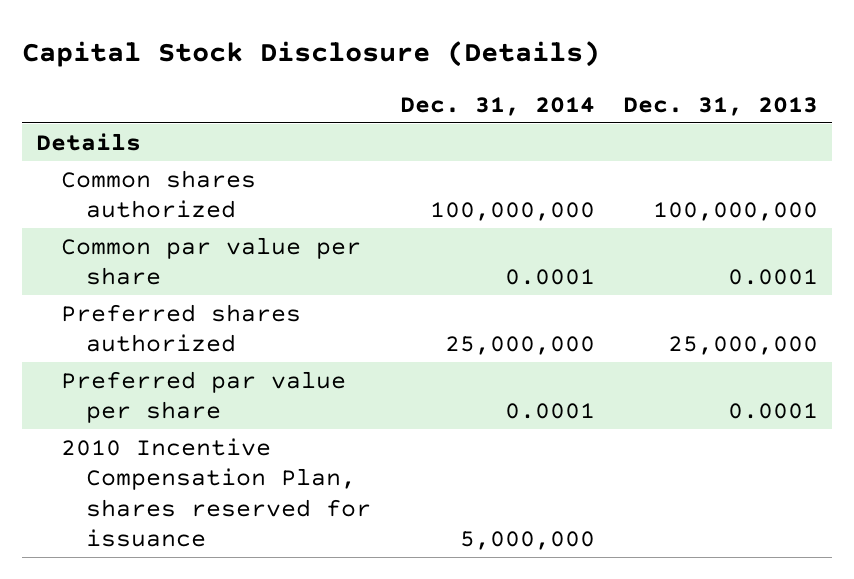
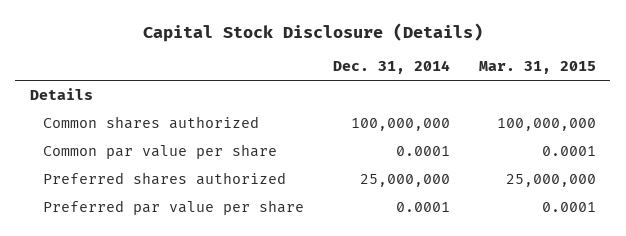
- | Dec. 31, 2014 | Dec. 31, 2013
+ | Dec. 31, 2014 | Mar. 31, 2015
- 2010 Incentive Compensation Plan, shares reserved for issuance | 5,000,000 |

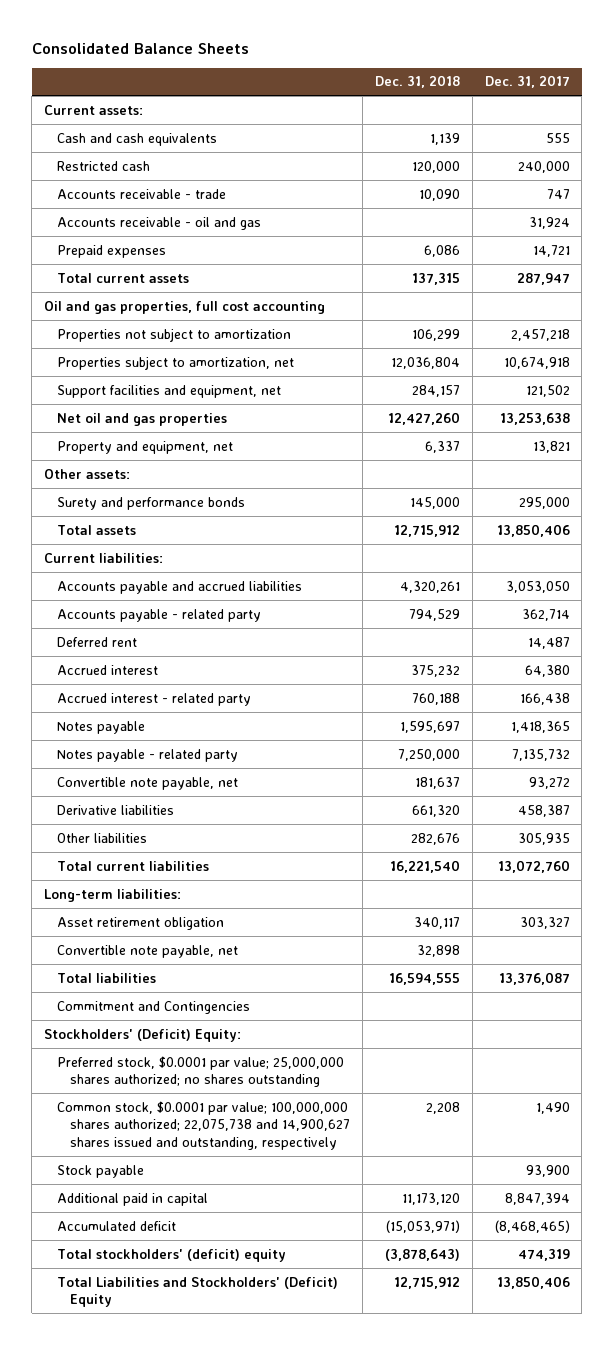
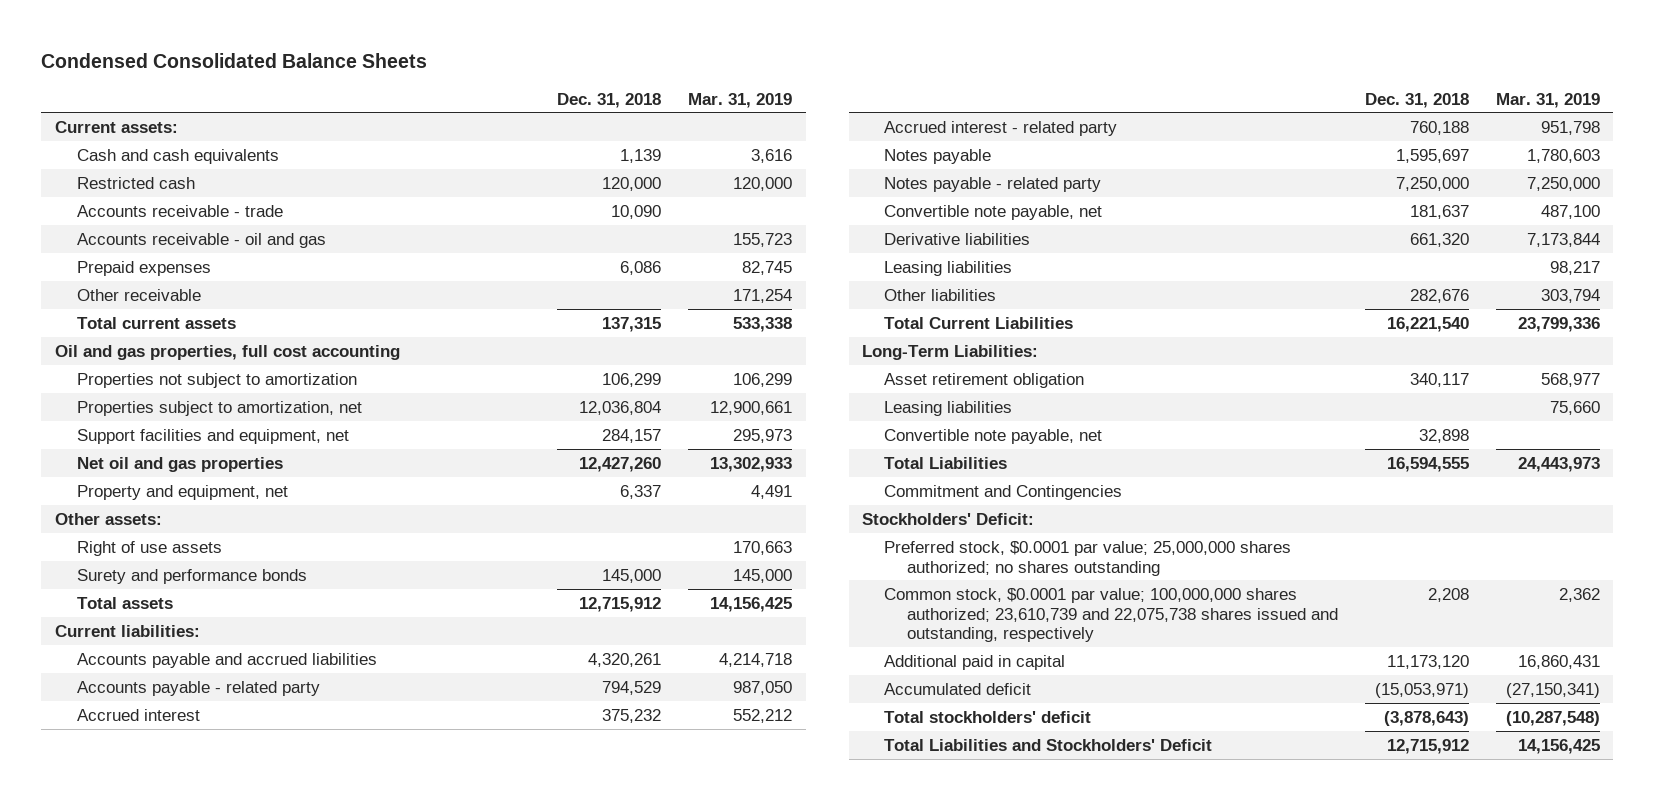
- Consolidated Balance Sheets
+ Condensed Consolidated Balance Sheets
- | Dec. 31, 2018 | Dec. 31, 2017
+ | Dec. 31, 2018 | Mar. 31, 2019
+ Other receivable | | 171,254
+ Right of use assets | | 170,663
- Deferred rent | | 14,487
+ Leasing liabilities | | 98,217
- Total current liabilities | 16,221,540 | 13,072,760
- Long-term liabilities:
+ Total Current Liabilities | 16,221,540 | 23,799,336
+ Long-Term Liabilities:
+ Leasing liabilities | | 75,660
- Total liabilities | 16,594,555 | 13,376,087
+ Total Liabilities | 16,594,555 | 24,443,973
- Stockholders' (Deficit) Equity:
+ Stockholders' Deficit:
- Common stock, $0.0001 par value; 100,000,000 shares authorized; 22,075,738 and 14,900,627 shares issued and outstanding, respectively | 2,208 | 1,490
- Stock payable | | 93,900
+ Common stock, $0.0001 par value; 100,000,000 shares authorized; 23,610,739 and 22,075,738 shares issued and outstanding, respectively | 2,208 | 2,362
- Total stockholders' (deficit) equity | (3,878,643) | 474,319
- Total Liabilities and Stockholders' (Deficit) Equity | 12,715,912 | 13,850,406
+ Total stockholders' deficit | (3,878,643) | (10,287,548)
+ Total Liabilities and Stockholders' Deficit | 12,715,912 | 14,156,425

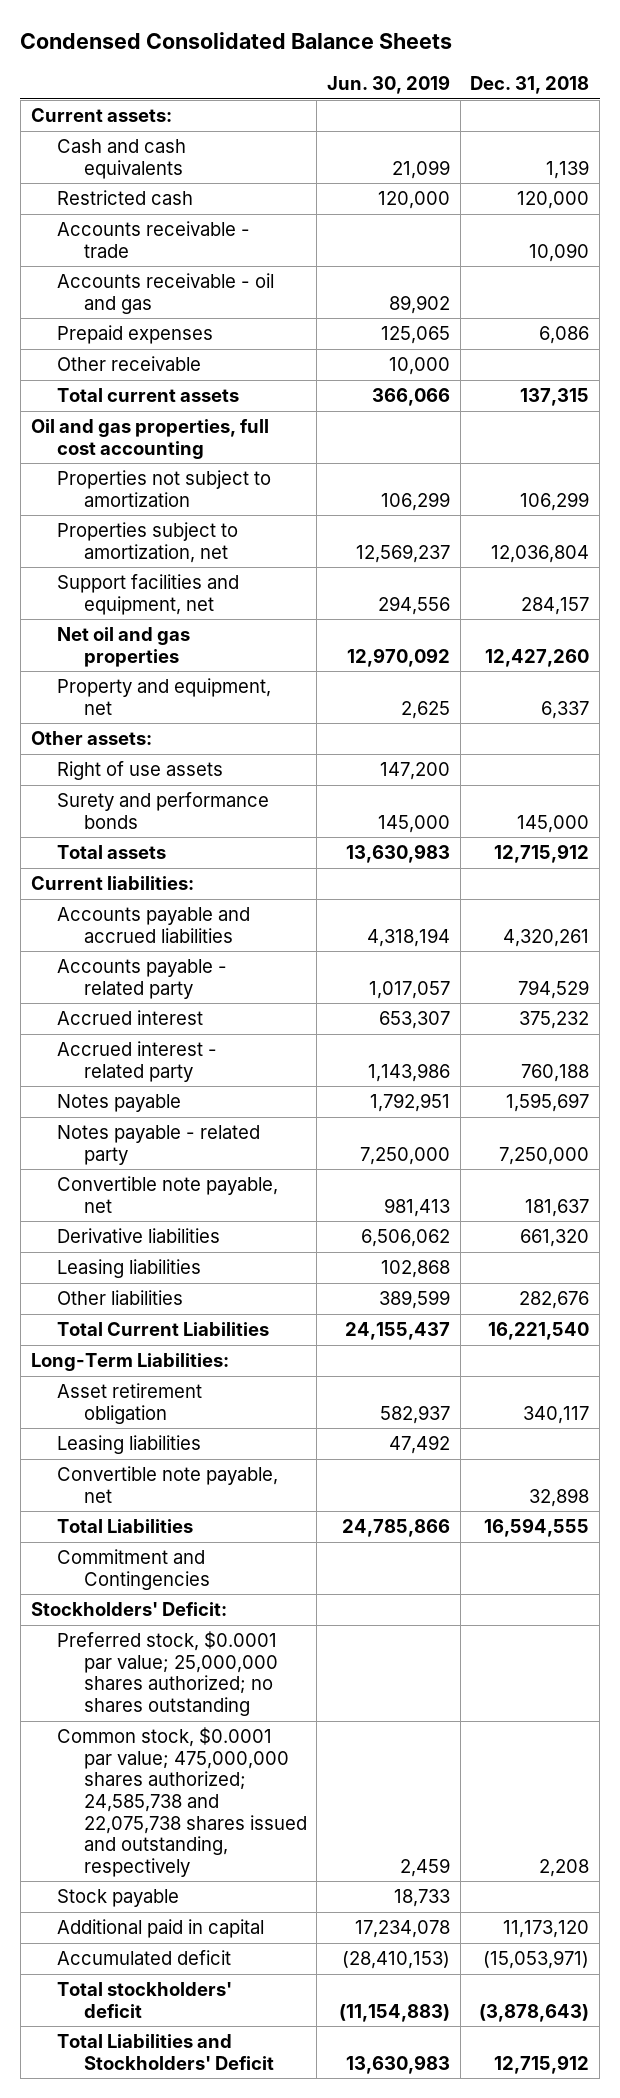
- | Dec. 31, 2018 | Mar. 31, 2019
+ | Jun. 30, 2019 | Dec. 31, 2018
- Common stock, $0.0001 par value; 100,000,000 shares authorized; 23,610,739 and 22,075,738 shares issued and outstanding, respectively | 2,208 | 2,362
+ Common stock, $0.0001 par value; 475,000,000 shares authorized; 24,585,738 and 22,075,738 shares issued and outstanding, respectively | 2,459 | 2,208
+ Stock payable | 18,733 |

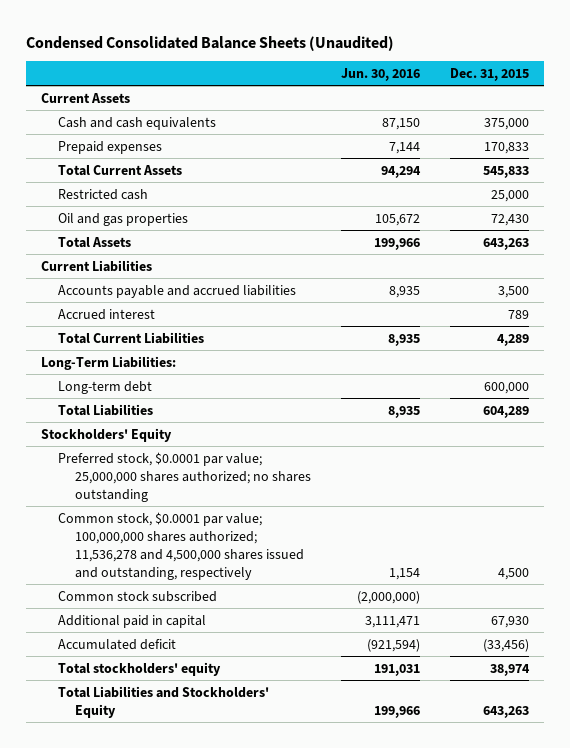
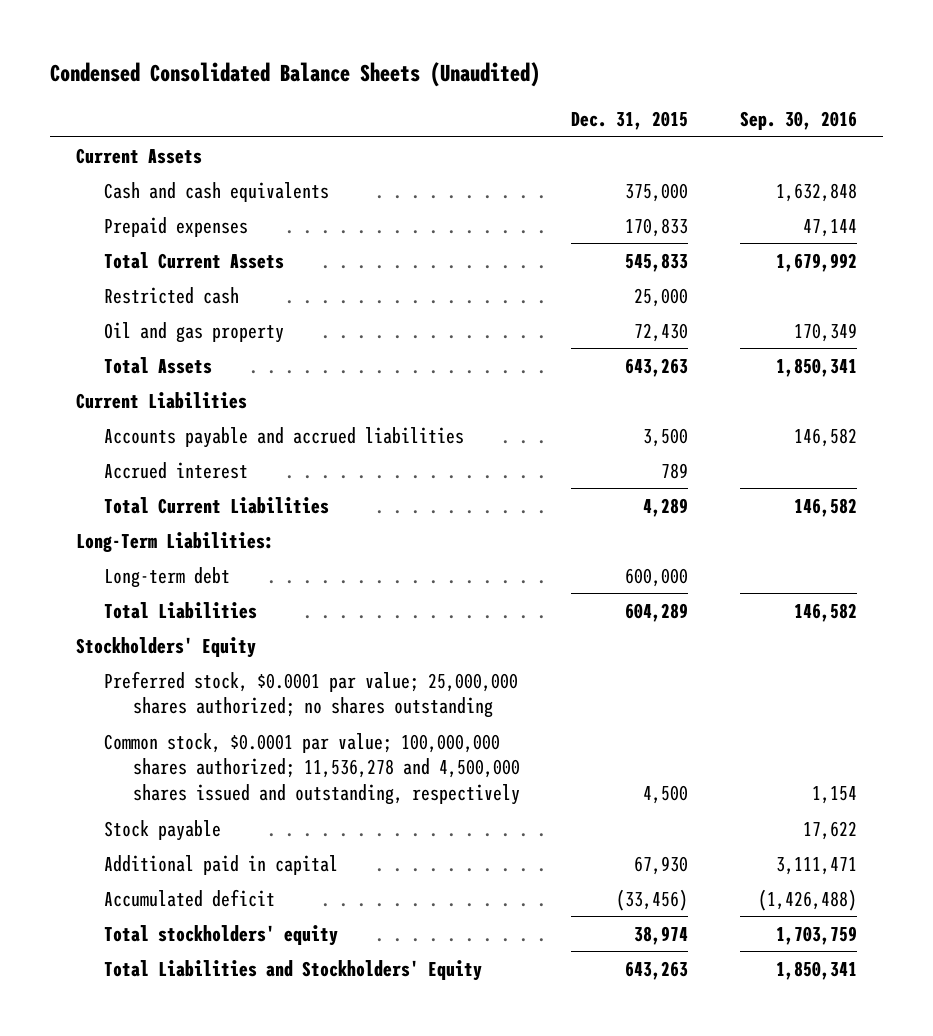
- | Jun. 30, 2016 | Dec. 31, 2015
+ | Dec. 31, 2015 | Sep. 30, 2016
- Oil and gas properties | 105,672 | 72,430
+ Oil and gas property | 72,430 | 170,349
- Common stock subscribed | (2,000,000) |
+ Stock payable | | 17,622

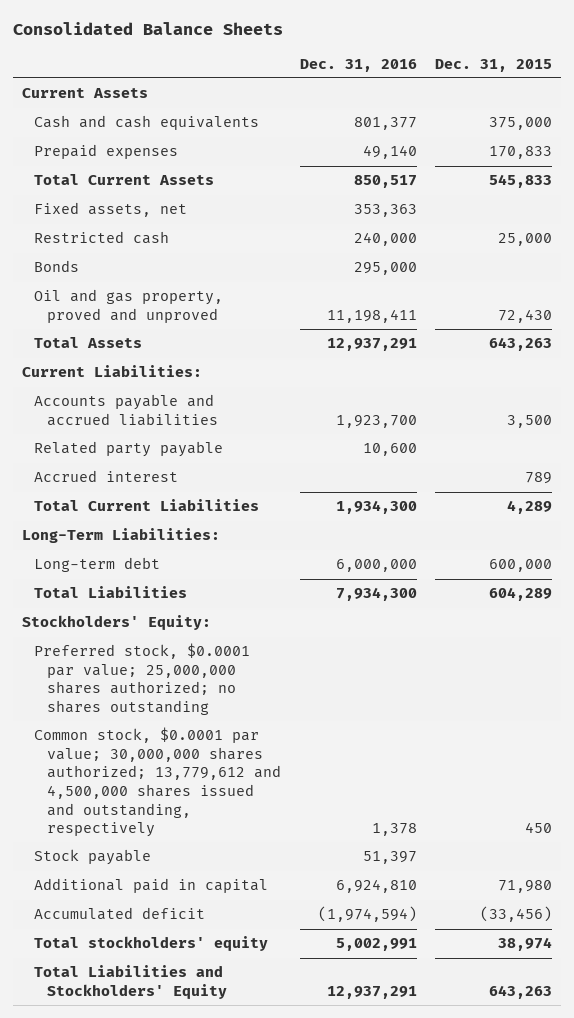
- Condensed Consolidated Balance Sheets (Unaudited)
+ Consolidated Balance Sheets
- | Dec. 31, 2015 | Sep. 30, 2016
+ | Dec. 31, 2016 | Dec. 31, 2015
+ Fixed assets, net | 353,363 |
- Oil and gas property | 72,430 | 170,349
+ Bonds | 295,000 |
+ Oil and gas property, proved and unproved | 11,198,411 | 72,430
- Current Liabilities
+ Current Liabilities:
+ Related party payable | 10,600 |
- Stockholders' Equity
+ Stockholders' Equity:
- Common stock, $0.0001 par value; 100,000,000 shares authorized; 11,536,278 and 4,500,000 shares issued and outstanding, respectively | 4,500 | 1,154
+ Common stock, $0.0001 par value; 30,000,000 shares authorized; 13,779,612 and 4,500,000 shares issued and outstanding, respectively | 1,378 | 450
- Additional paid in capital | 67,930 | 3,111,471
+ Additional paid in capital | 6,924,810 | 71,980

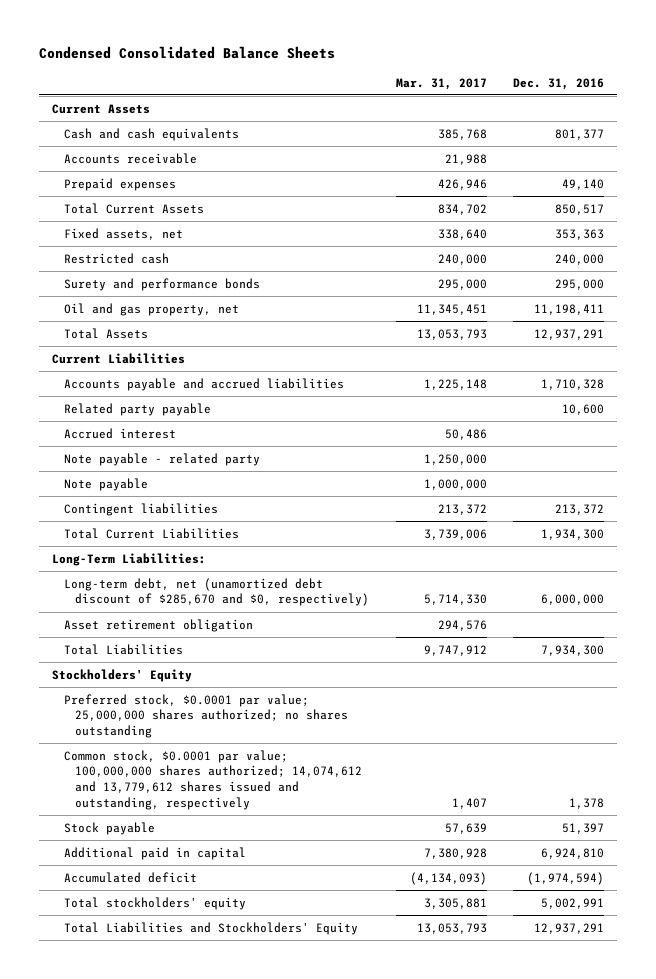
- Consolidated Balance Sheets
+ Condensed Consolidated Balance Sheets
- | Dec. 31, 2016 | Dec. 31, 2015
+ | Mar. 31, 2017 | Dec. 31, 2016
+ Accounts receivable | 21,988 |
- Bonds | 295,000 |
- Oil and gas property, proved and unproved | 11,198,411 | 72,430
+ Surety and performance bonds | 295,000 | 295,000
+ Oil and gas property, net | 11,345,451 | 11,198,411
- Current Liabilities:
- Accounts payable and accrued liabilities | 1,923,700 | 3,500
+ Current Liabilities
+ Accounts payable and accrued liabilities | 1,225,148 | 1,710,328
+ Note payable - related party | 1,250,000 |
+ Note payable | 1,000,000 |
+ Contingent liabilities | 213,372 | 213,372
- Long-term debt | 6,000,000 | 600,000
+ Long-term debt, net (unamortized debt discount of $285,670 and $0, respectively) | 5,714,330 | 6,000,000
+ Asset retirement obligation | 294,576 |
- Stockholders' Equity:
+ Stockholders' Equity
- Common stock, $0.0001 par value; 30,000,000 shares authorized; 13,779,612 and 4,500,000 shares issued and outstanding, respectively | 1,378 | 450
+ Common stock, $0.0001 par value; 100,000,000 shares authorized; 14,074,612 and 13,779,612 shares issued and outstanding, respectively | 1,407 | 1,378

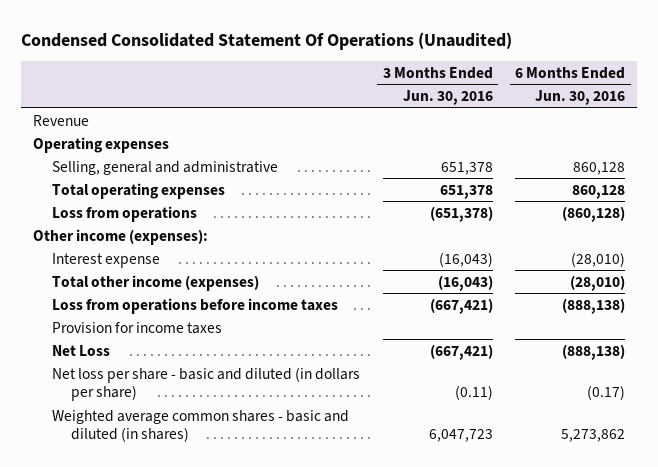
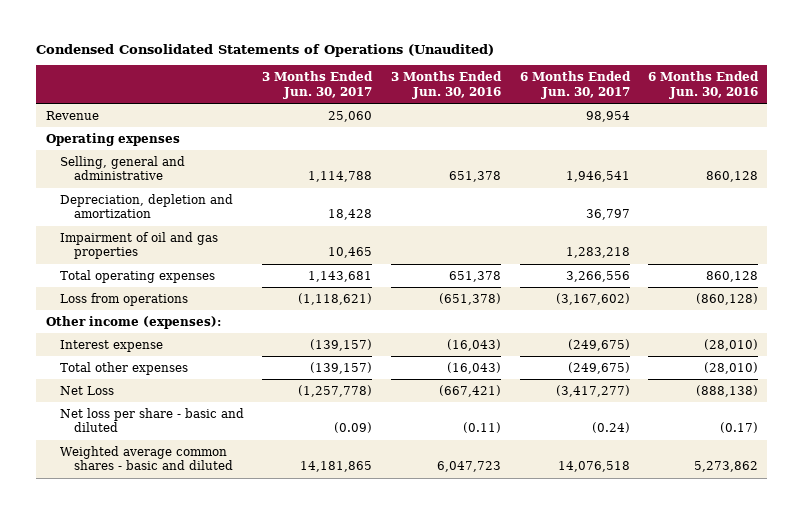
- Condensed Consolidated Statement Of Operations (Unaudited)
+ Condensed Consolidated Statements of Operations (Unaudited)
- | 3 Months Ended Jun. 30, 2016 | 6 Months Ended Jun. 30, 2016
+ | 3 Months Ended Jun. 30, 2017 | 3 Months Ended Jun. 30, 2016 | 6 Months Ended Jun. 30, 2017 | 6 Months Ended Jun. 30, 2016
+ Depreciation, depletion and amortization | 18,428 | | 36,797 |
+ Impairment of oil and gas properties | 10,465 | | 1,283,218 |
- Total other income (expenses) | (16,043) | (28,010)
- Loss from operations before income taxes | (667,421) | (888,138)
- Provision for income taxes
+ Total other expenses | (139,157) | (16,043) | (249,675) | (28,010)
- Net loss per share - basic and diluted (in dollars per share) | (0.11) | (0.17)
- Weighted average common shares - basic and diluted (in shares) | 6,047,723 | 5,273,862
+ Net loss per share - basic and diluted | (0.09) | (0.11) | (0.24) | (0.17)
+ Weighted average common shares - basic and diluted | 14,181,865 | 6,047,723 | 14,076,518 | 5,273,862

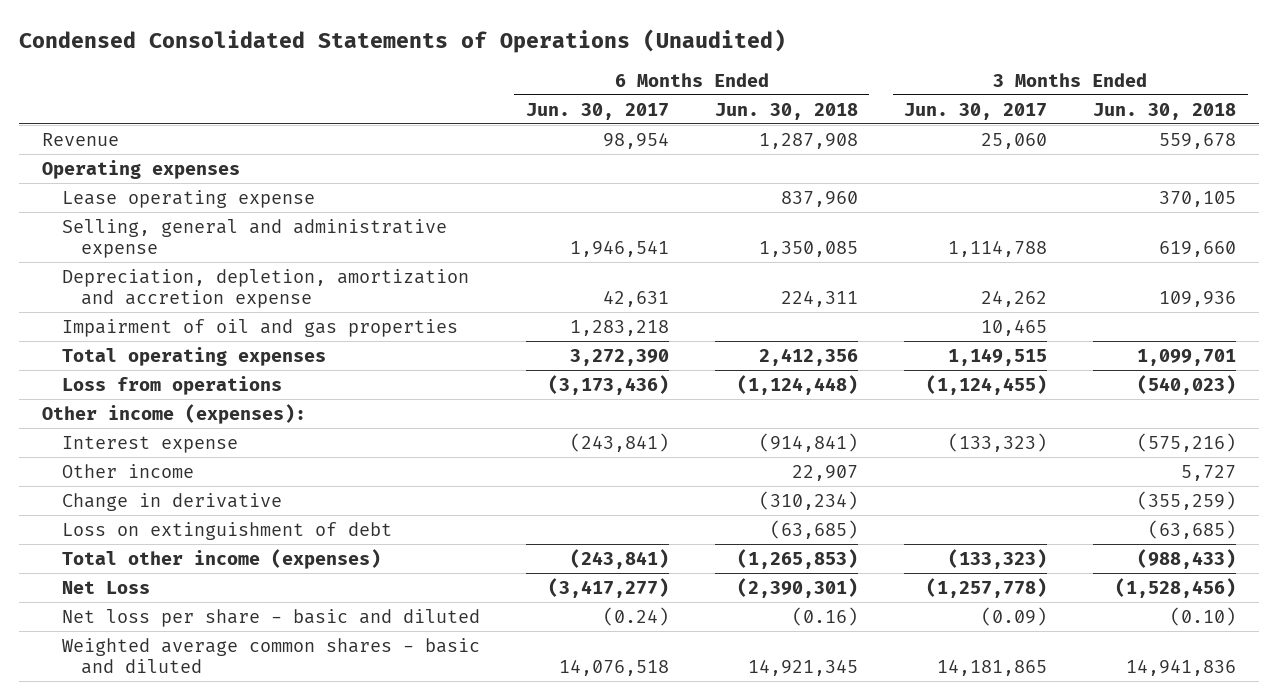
- | 3 Months Ended Jun. 30, 2017 | 3 Months Ended Jun. 30, 2016 | 6 Months Ended Jun. 30, 2017 | 6 Months Ended Jun. 30, 2016
+ | 6 Months Ended Jun. 30, 2017 | 6 Months Ended Jun. 30, 2018 | 3 Months Ended Jun. 30, 2017 | 3 Months Ended Jun. 30, 2018
- Selling, general and administrative | 1,114,788 | 651,378 | 1,946,541 | 860,128
- Depreciation, depletion and amortization | 18,428 | | 36,797 |
+ Lease operating expense | | 837,960 | | 370,105
+ Selling, general and administrative expense | 1,946,541 | 1,350,085 | 1,114,788 | 619,660
+ Depreciation, depletion, amortization and accretion expense | 42,631 | 224,311 | 24,262 | 109,936
- Total operating expenses | 1,143,681 | 651,378 | 3,266,556 | 860,128
- Loss from operations | (1,118,621) | (651,378) | (3,167,602) | (860,128)
+ Total operating expenses | 3,272,390 | 2,412,356 | 1,149,515 | 1,099,701
+ Loss from operations | (3,173,436) | (1,124,448) | (1,124,455) | (540,023)
- Interest expense | (139,157) | (16,043) | (249,675) | (28,010)
- Total other expenses | (139,157) | (16,043) | (249,675) | (28,010)
+ Interest expense | (243,841) | (914,841) | (133,323) | (575,216)
+ Other income | | 22,907 | | 5,727
+ Change in derivative | | (310,234) | | (355,259)
+ Loss on extinguishment of debt | | (63,685) | | (63,685)
+ Total other income (expenses) | (243,841) | (1,265,853) | (133,323) | (988,433)

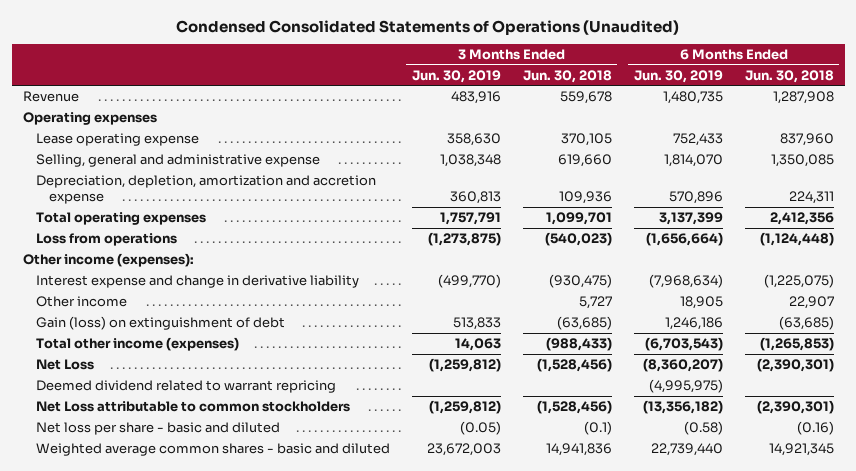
- | 6 Months Ended Jun. 30, 2017 | 6 Months Ended Jun. 30, 2018 | 3 Months Ended Jun. 30, 2017 | 3 Months Ended Jun. 30, 2018
+ | 3 Months Ended Jun. 30, 2019 | 3 Months Ended Jun. 30, 2018 | 6 Months Ended Jun. 30, 2019 | 6 Months Ended Jun. 30, 2018
- Impairment of oil and gas properties | 1,283,218 | | 10,465 |
- Interest expense | (243,841) | (914,841) | (133,323) | (575,216)
+ Interest expense and change in derivative liability | (499,770) | (930,475) | (7,968,634) | (1,225,075)
- Change in derivative | | (310,234) | | (355,259)
- Loss on extinguishment of debt | | (63,685) | | (63,685)
+ Gain (loss) on extinguishment of debt | 513,833 | (63,685) | 1,246,186 | (63,685)
- Net loss per share - basic and diluted | (0.24) | (0.16) | (0.09) | (0.10)
+ Deemed dividend related to warrant repricing | | | (4,995,975) |
+ Net Loss attributable to common stockholders | (1,259,812) | (1,528,456) | (13,356,182) | (2,390,301)
+ Net loss per share - basic and diluted | (0.05) | (0.1) | (0.58) | (0.16)

